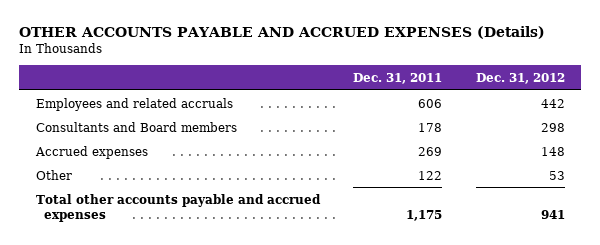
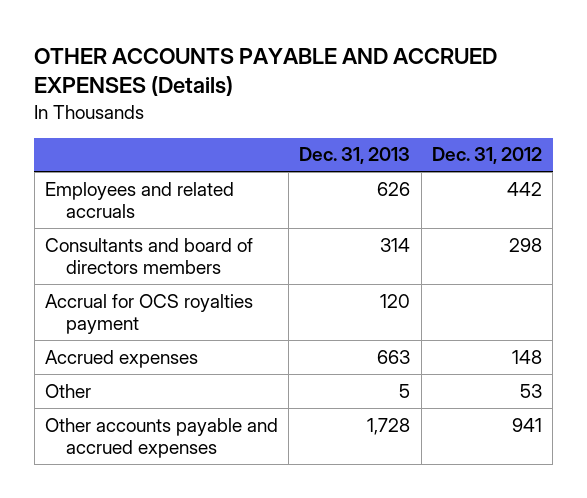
- | Dec. 31, 2011 | Dec. 31, 2012
+ | Dec. 31, 2013 | Dec. 31, 2012
- Consultants and Board members | 178 | 298
+ Consultants and board of directors members | 314 | 298
+ Accrual for OCS royalties payment | 120 |
- Total other accounts payable and accrued expenses | 1,175 | 941
+ Other accounts payable and accrued expenses | 1,728 | 941

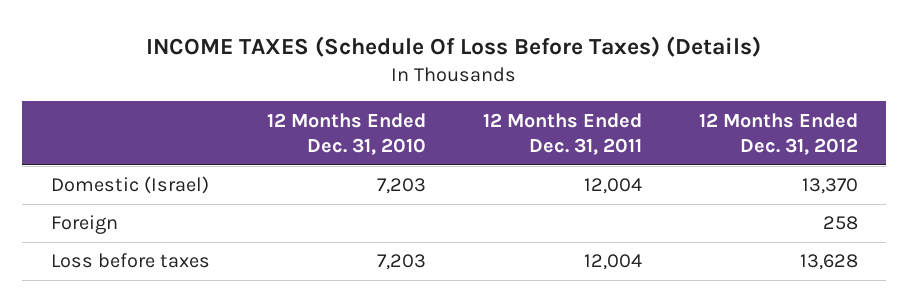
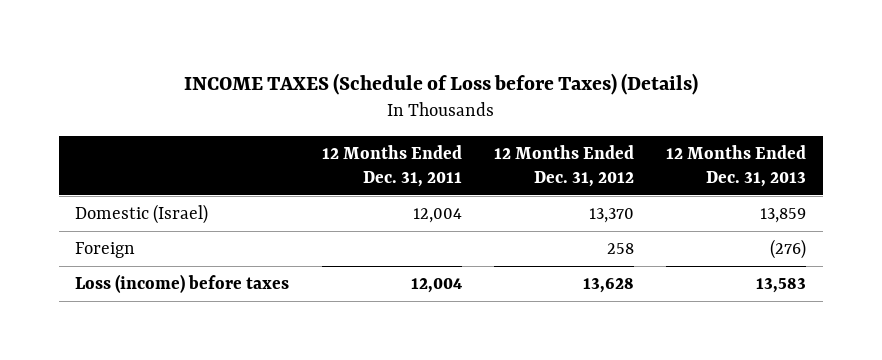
- INCOME TAXES (Schedule Of Loss Before Taxes) (Details)
+ INCOME TAXES (Schedule of Loss before Taxes) (Details)
- | 12 Months Ended Dec. 31, 2010 | 12 Months Ended Dec. 31, 2011 | 12 Months Ended Dec. 31, 2012
+ | 12 Months Ended Dec. 31, 2011 | 12 Months Ended Dec. 31, 2012 | 12 Months Ended Dec. 31, 2013
- Loss before taxes | 7,203 | 12,004 | 13,628
+ Loss (income) before taxes | 12,004 | 13,628 | 13,583

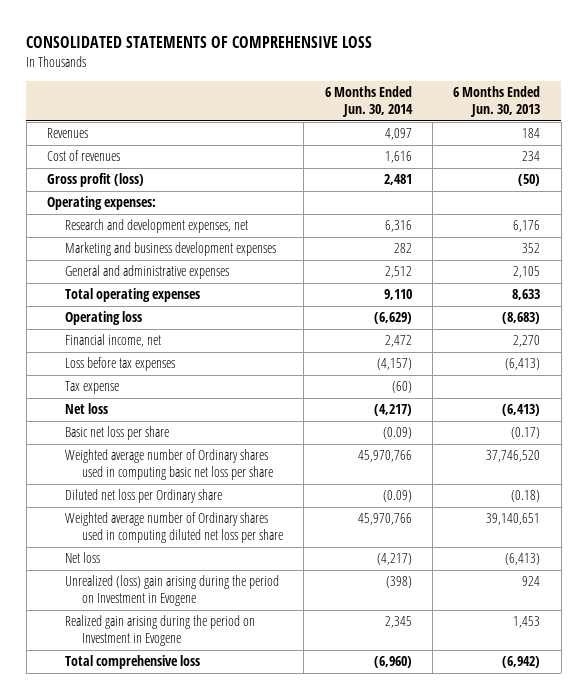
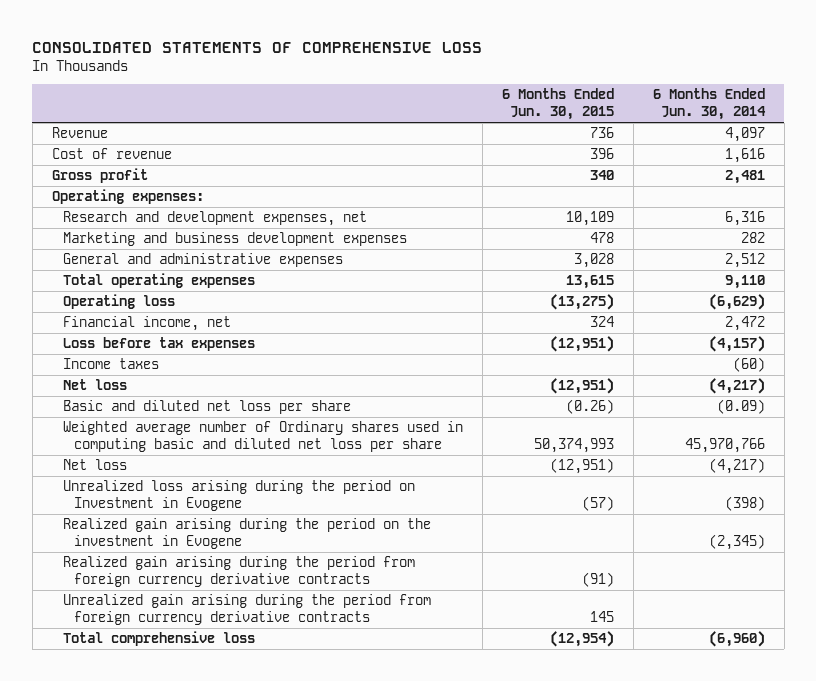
- | 6 Months Ended Jun. 30, 2014 | 6 Months Ended Jun. 30, 2013
+ | 6 Months Ended Jun. 30, 2015 | 6 Months Ended Jun. 30, 2014
- Revenues | 4,097 | 184
- Cost of revenues | 1,616 | 234
- Gross profit (loss) | 2,481 | (50)
+ Revenue | 736 | 4,097
+ Cost of revenue | 396 | 1,616
+ Gross profit | 340 | 2,481
- Tax expense | (60) |
+ Income taxes | | (60)
- Basic net loss per share | (0.09) | (0.17)
- Weighted average number of Ordinary shares used in computing basic net loss per share | 45,970,766 | 37,746,520
- Diluted net loss per Ordinary share | (0.09) | (0.18)
- Weighted average number of Ordinary shares used in computing diluted net loss per share | 45,970,766 | 39,140,651
+ Basic and diluted net loss per share | (0.26) | (0.09)
+ Weighted average number of Ordinary shares used in computing basic and diluted net loss per share | 50,374,993 | 45,970,766
- Unrealized (loss) gain arising during the period on Investment in Evogene | (398) | 924
- Realized gain arising during the period on Investment in Evogene | 2,345 | 1,453
+ Unrealized loss arising during the period on Investment in Evogene | (57) | (398)
+ Realized gain arising during the period on the investment in Evogene | | (2,345)
+ Realized gain arising during the period from foreign currency derivative contracts | (91) |
+ Unrealized gain arising during the period from foreign currency derivative contracts | 145 |

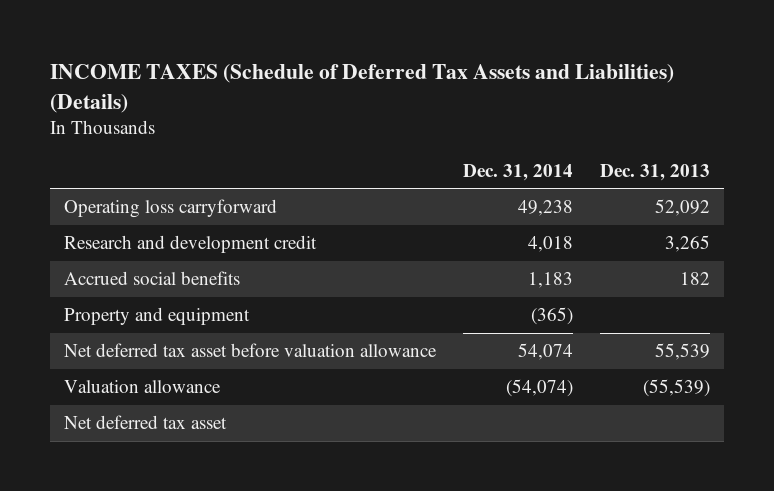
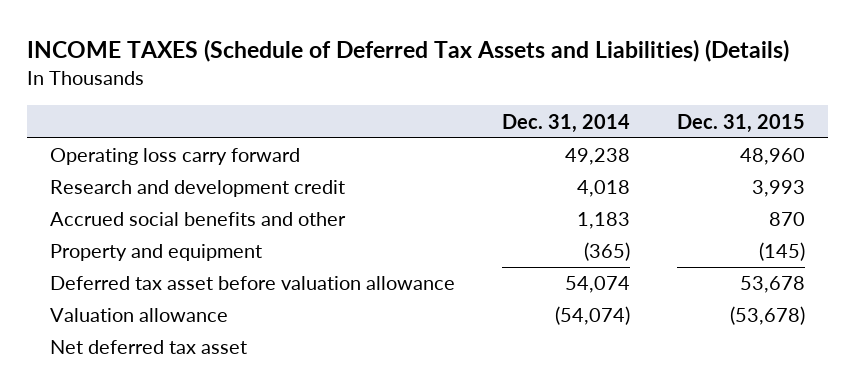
- | Dec. 31, 2014 | Dec. 31, 2013
+ | Dec. 31, 2014 | Dec. 31, 2015
- Operating loss carryforward | 49,238 | 52,092
+ Operating loss carry forward | 49,238 | 48,960
- Accrued social benefits | 1,183 | 182
+ Accrued social benefits and other | 1,183 | 870
- Net deferred tax asset before valuation allowance | 54,074 | 55,539
+ Deferred tax asset before valuation allowance | 54,074 | 53,678

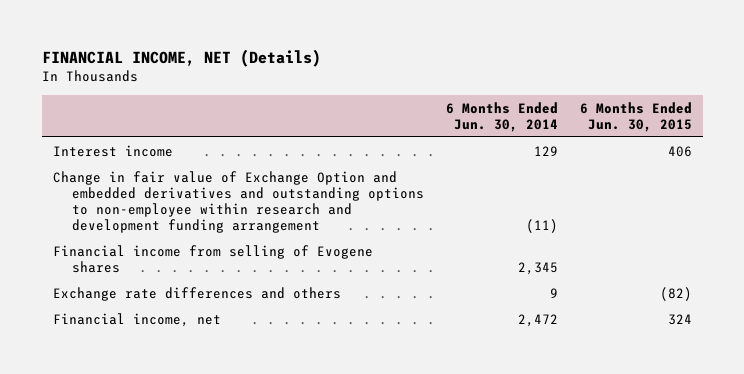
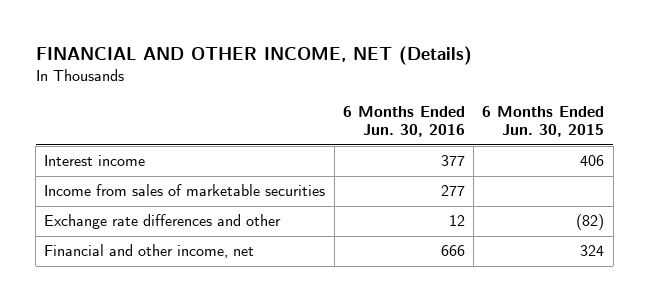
- FINANCIAL INCOME, NET (Details)
+ FINANCIAL AND OTHER INCOME, NET (Details)
- | 6 Months Ended Jun. 30, 2014 | 6 Months Ended Jun. 30, 2015
+ | 6 Months Ended Jun. 30, 2016 | 6 Months Ended Jun. 30, 2015
- Change in fair value of Exchange Option and embedded derivatives and outstanding options to non-employee within research and development funding arrangement | (11) |
- Financial income from selling of Evogene shares | 2,345 |
- Exchange rate differences and others | 9 | (82)
- Financial income, net | 2,472 | 324
+ Income from sales of marketable securities | 277 |
+ Exchange rate differences and other | 12 | (82)
+ Financial and other income, net | 666 | 324

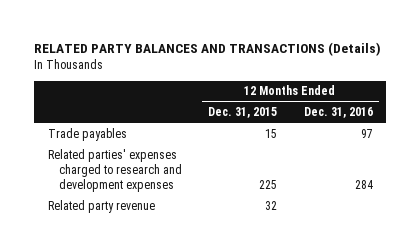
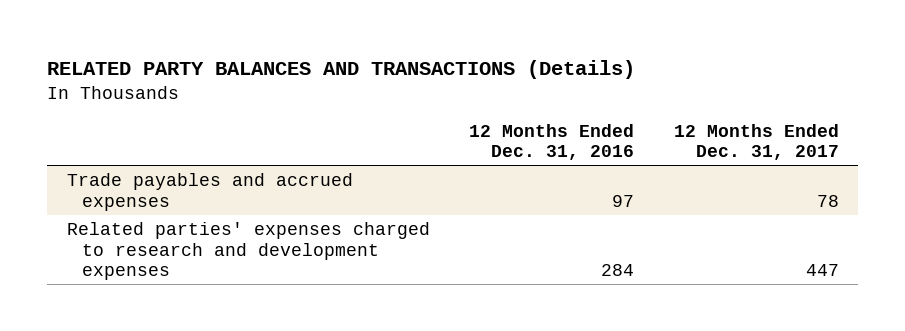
- | 12 Months Ended Dec. 31, 2015 | 12 Months Ended Dec. 31, 2016
+ | 12 Months Ended Dec. 31, 2016 | 12 Months Ended Dec. 31, 2017
- Trade payables | 15 | 97
+ Trade payables and accrued expenses | 97 | 78
- Related party revenue | 32 |

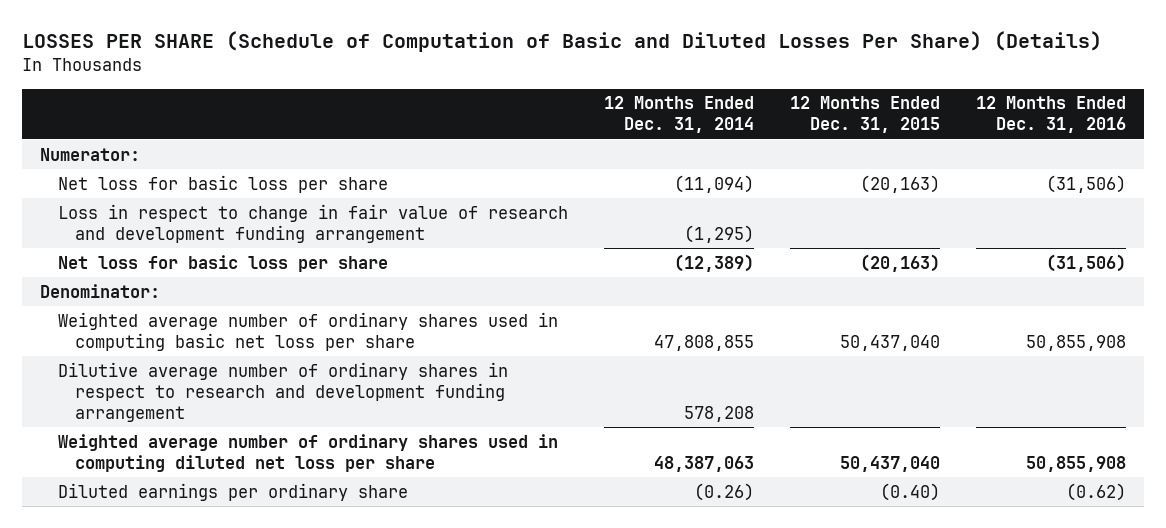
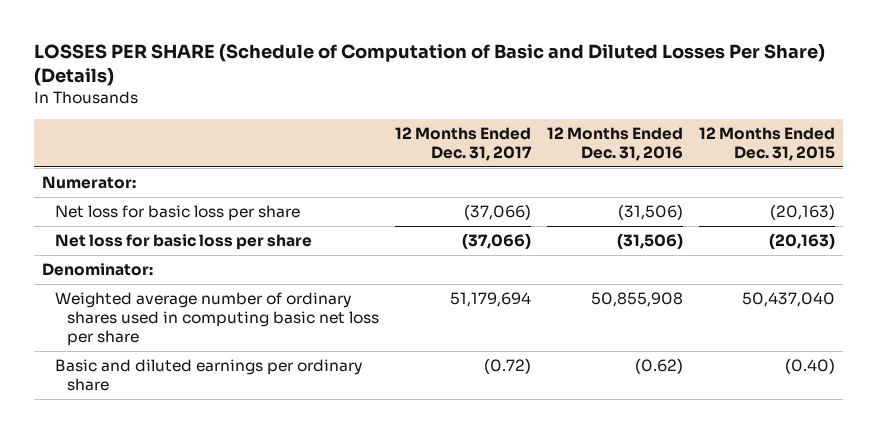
- | 12 Months Ended Dec. 31, 2014 | 12 Months Ended Dec. 31, 2015 | 12 Months Ended Dec. 31, 2016
+ | 12 Months Ended Dec. 31, 2017 | 12 Months Ended Dec. 31, 2016 | 12 Months Ended Dec. 31, 2015
- Loss in respect to change in fair value of research and development funding arrangement | (1,295) | |
- Dilutive average number of ordinary shares in respect to research and development funding arrangement | 578,208 | |
- Weighted average number of ordinary shares used in computing diluted net loss per share | 48,387,063 | 50,437,040 | 50,855,908
- Diluted earnings per ordinary share | (0.26) | (0.40) | (0.62)
+ Basic and diluted earnings per ordinary share | (0.72) | (0.62) | (0.40)

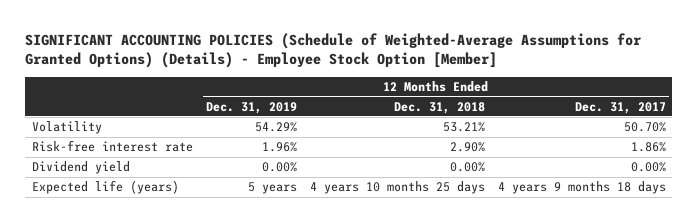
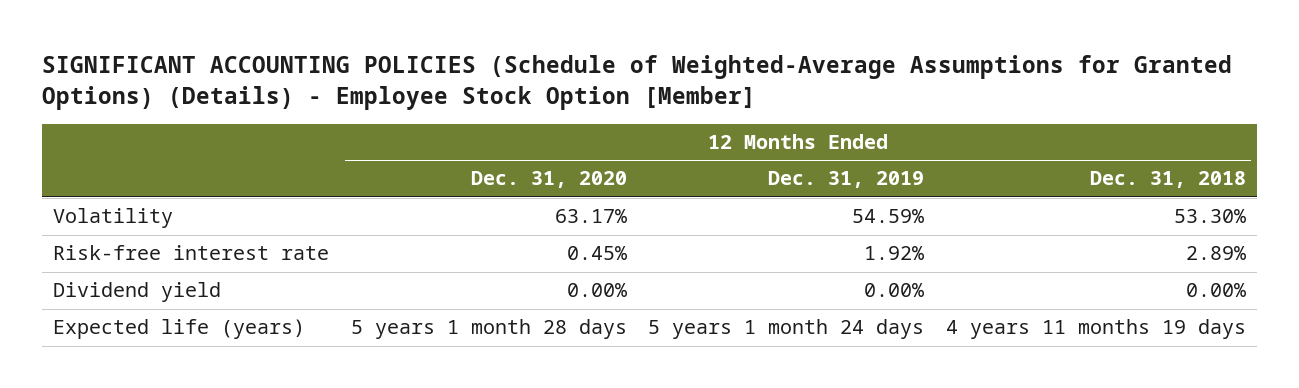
- | 12 Months Ended Dec. 31, 2019 | 12 Months Ended Dec. 31, 2018 | 12 Months Ended Dec. 31, 2017
+ | 12 Months Ended Dec. 31, 2020 | 12 Months Ended Dec. 31, 2019 | 12 Months Ended Dec. 31, 2018
- Volatility | 54.29% | 53.21% | 50.70%
- Risk-free interest rate | 1.96% | 2.90% | 1.86%
+ Volatility | 63.17% | 54.59% | 53.30%
+ Risk-free interest rate | 0.45% | 1.92% | 2.89%
- Expected life (years) | 5 years | 4 years 10 months 25 days | 4 years 9 months 18 days
+ Expected life (years) | 5 years 1 month 28 days | 5 years 1 month 24 days | 4 years 11 months 19 days

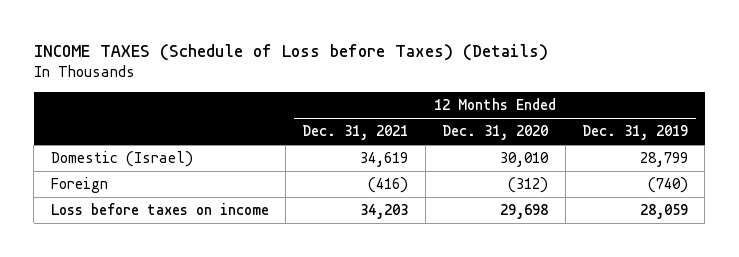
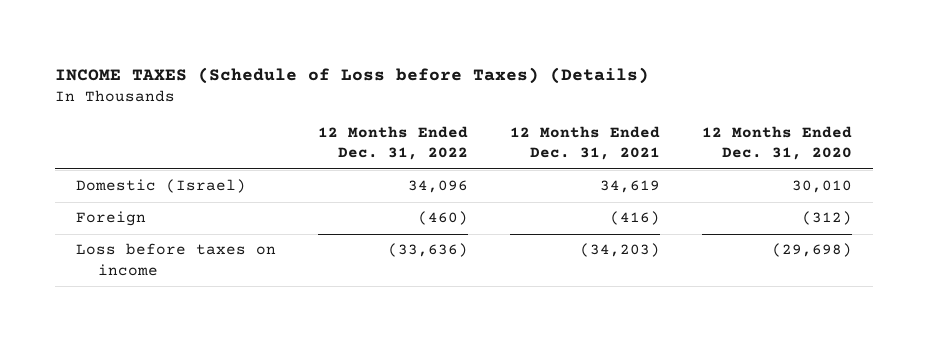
- | 12 Months Ended Dec. 31, 2021 | 12 Months Ended Dec. 31, 2020 | 12 Months Ended Dec. 31, 2019
+ | 12 Months Ended Dec. 31, 2022 | 12 Months Ended Dec. 31, 2021 | 12 Months Ended Dec. 31, 2020
- Loss before taxes on income | 34,203 | 29,698 | 28,059
+ Loss before taxes on income | (33,636) | (34,203) | (29,698)

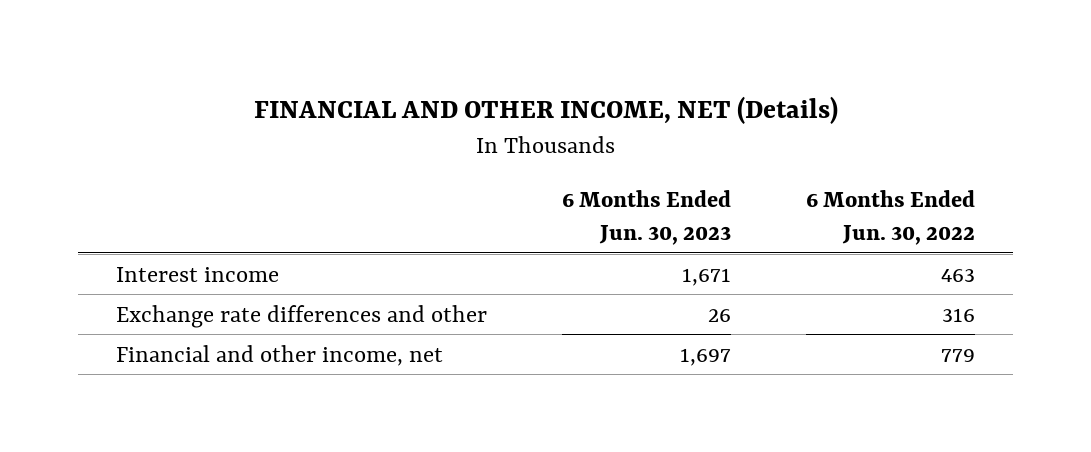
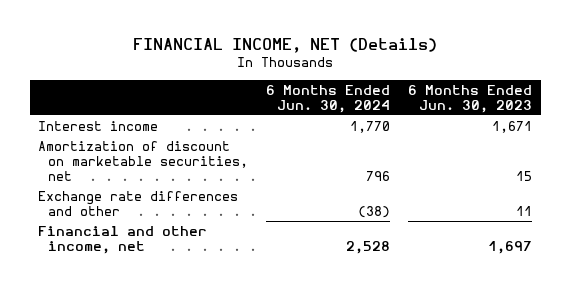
- FINANCIAL AND OTHER INCOME, NET (Details)
+ FINANCIAL INCOME, NET (Details)
- | 6 Months Ended Jun. 30, 2023 | 6 Months Ended Jun. 30, 2022
+ | 6 Months Ended Jun. 30, 2024 | 6 Months Ended Jun. 30, 2023
- Exchange rate differences and other | 26 | 316
+ Amortization of discount on marketable securities, net | 796 | 15
+ Exchange rate differences and other | (38) | 11

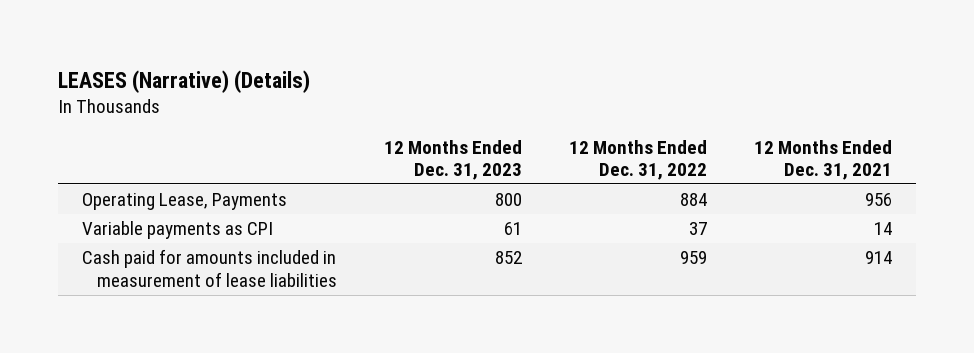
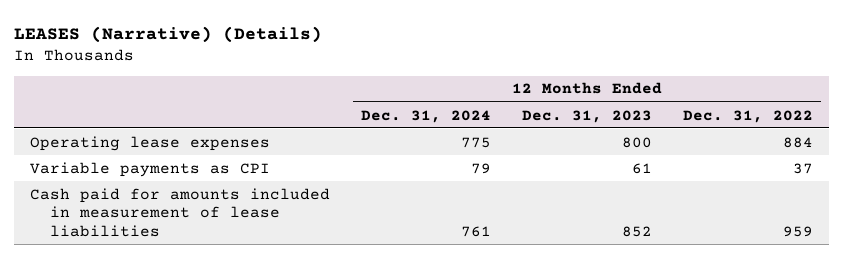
- | 12 Months Ended Dec. 31, 2023 | 12 Months Ended Dec. 31, 2022 | 12 Months Ended Dec. 31, 2021
+ | 12 Months Ended Dec. 31, 2024 | 12 Months Ended Dec. 31, 2023 | 12 Months Ended Dec. 31, 2022
- Operating Lease, Payments | 800 | 884 | 956
+ Operating lease expenses | 775 | 800 | 884

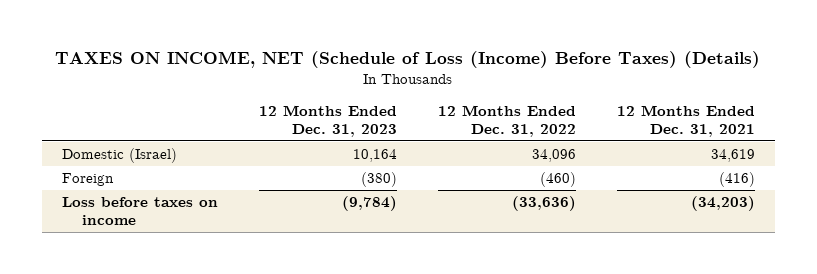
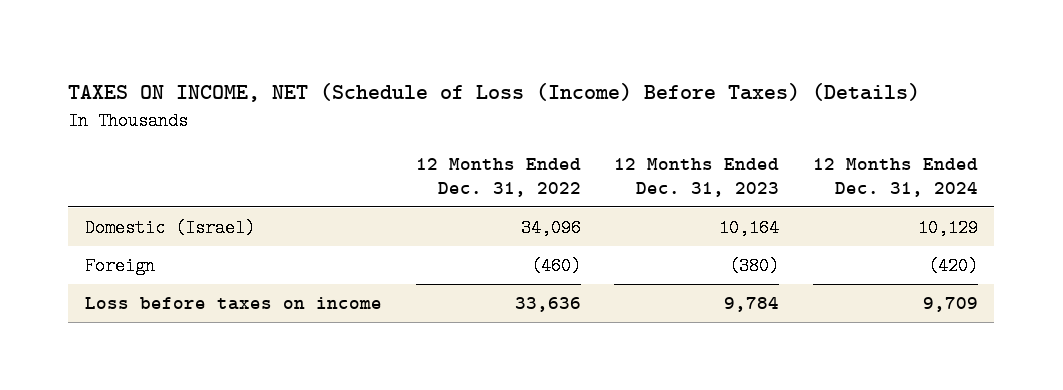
- | 12 Months Ended Dec. 31, 2023 | 12 Months Ended Dec. 31, 2022 | 12 Months Ended Dec. 31, 2021
+ | 12 Months Ended Dec. 31, 2022 | 12 Months Ended Dec. 31, 2023 | 12 Months Ended Dec. 31, 2024
- Loss before taxes on income | (9,784) | (33,636) | (34,203)
+ Loss before taxes on income | 33,636 | 9,784 | 9,709

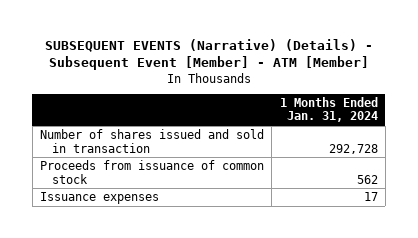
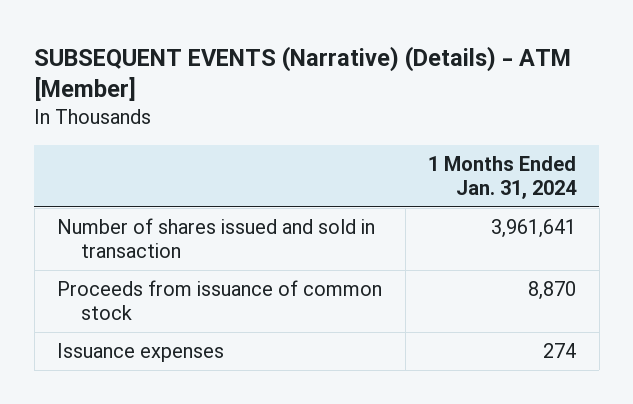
- SUBSEQUENT EVENTS (Narrative) (Details) - Subsequent Event [Member] - ATM [Member]
+ SUBSEQUENT EVENTS (Narrative) (Details) - ATM [Member]
- Number of shares issued and sold in transaction | 292,728
- Proceeds from issuance of common stock | 562
- Issuance expenses | 17
+ Number of shares issued and sold in transaction | 3,961,641
+ Proceeds from issuance of common stock | 8,870
+ Issuance expenses | 274

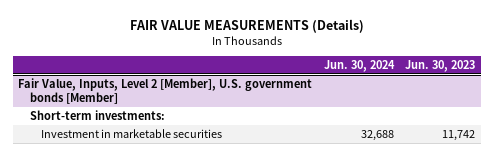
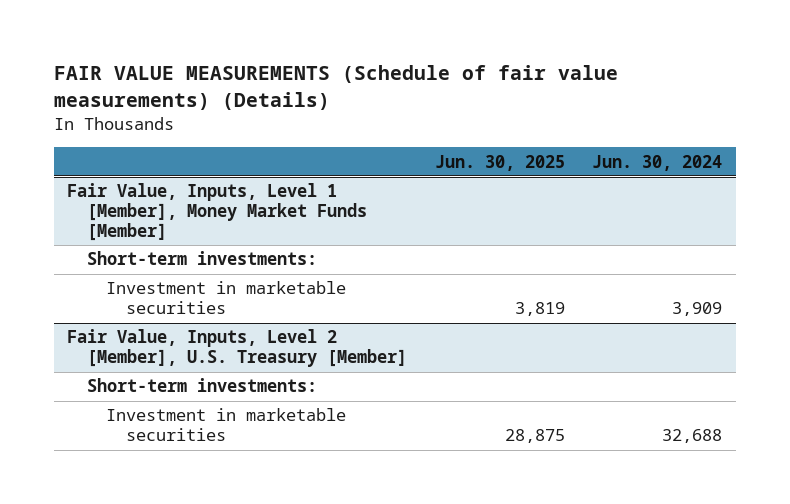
- FAIR VALUE MEASUREMENTS (Details)
+ FAIR VALUE MEASUREMENTS (Schedule of fair value measurements) (Details)
- | Jun. 30, 2024 | Jun. 30, 2023
+ | Jun. 30, 2025 | Jun. 30, 2024
- Fair Value, Inputs, Level 2 [Member], U.S. government bonds [Member]
+ Fair Value, Inputs, Level 1 [Member], Money Market Funds [Member]
+ Investment in marketable securities | 3,819 | 3,909
+ Fair Value, Inputs, Level 2 [Member], U.S. Treasury [Member]
+ Short-term investments:

